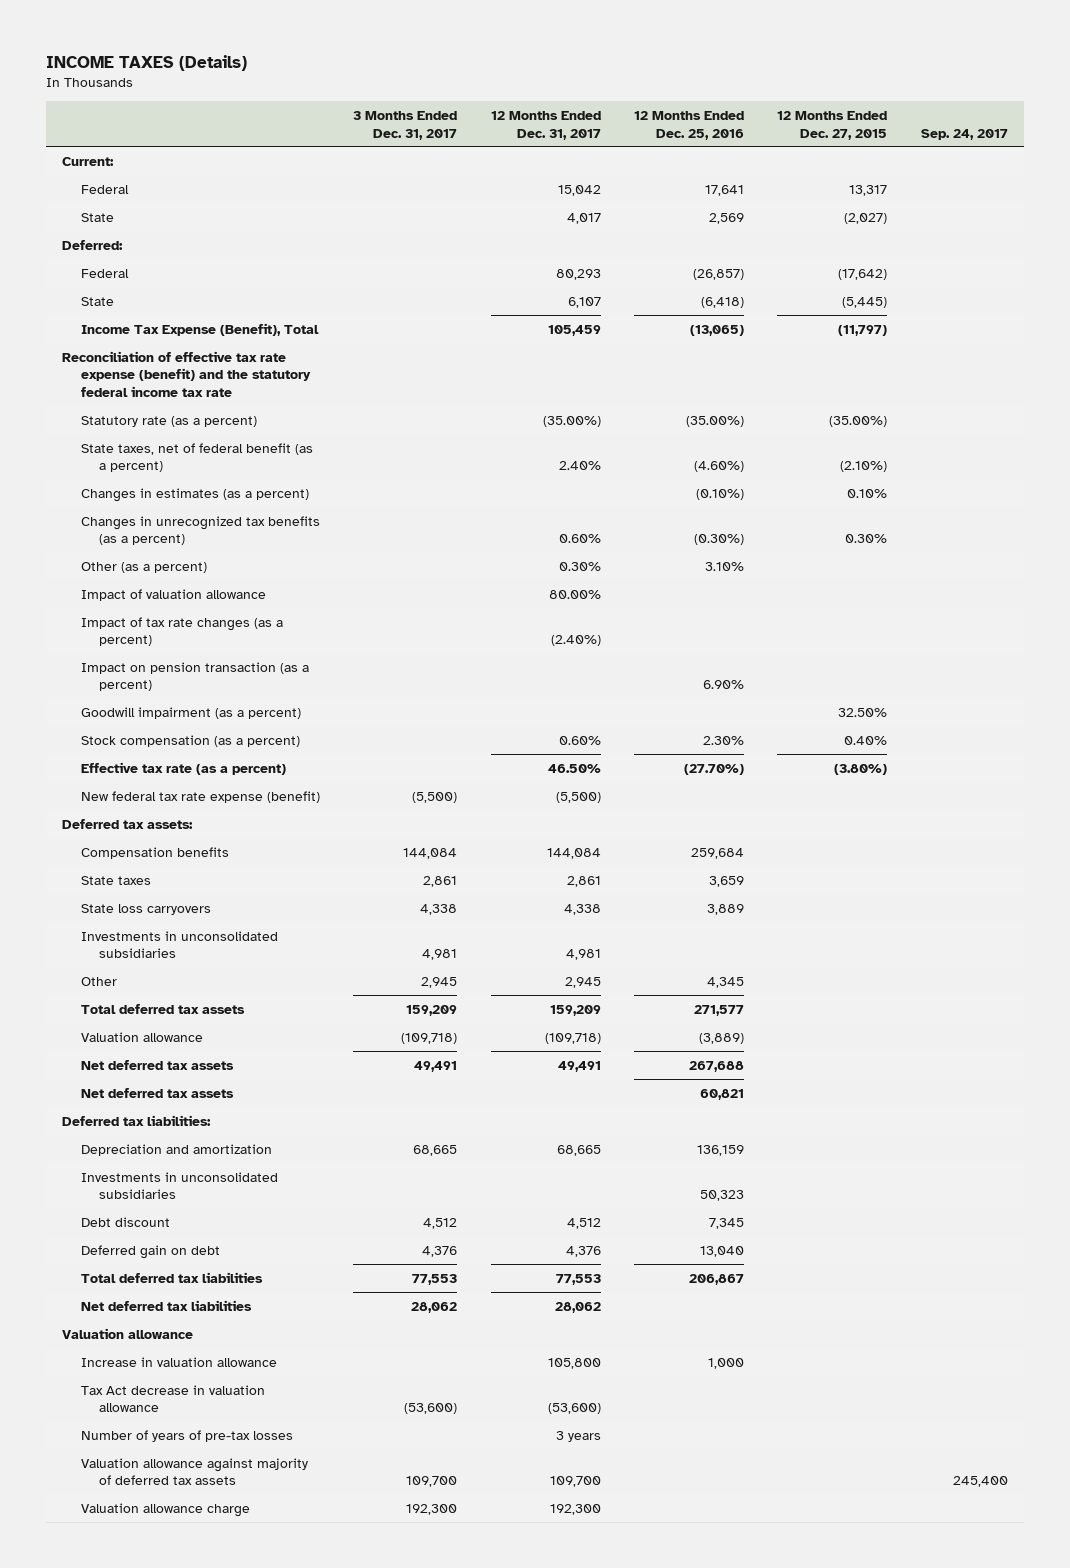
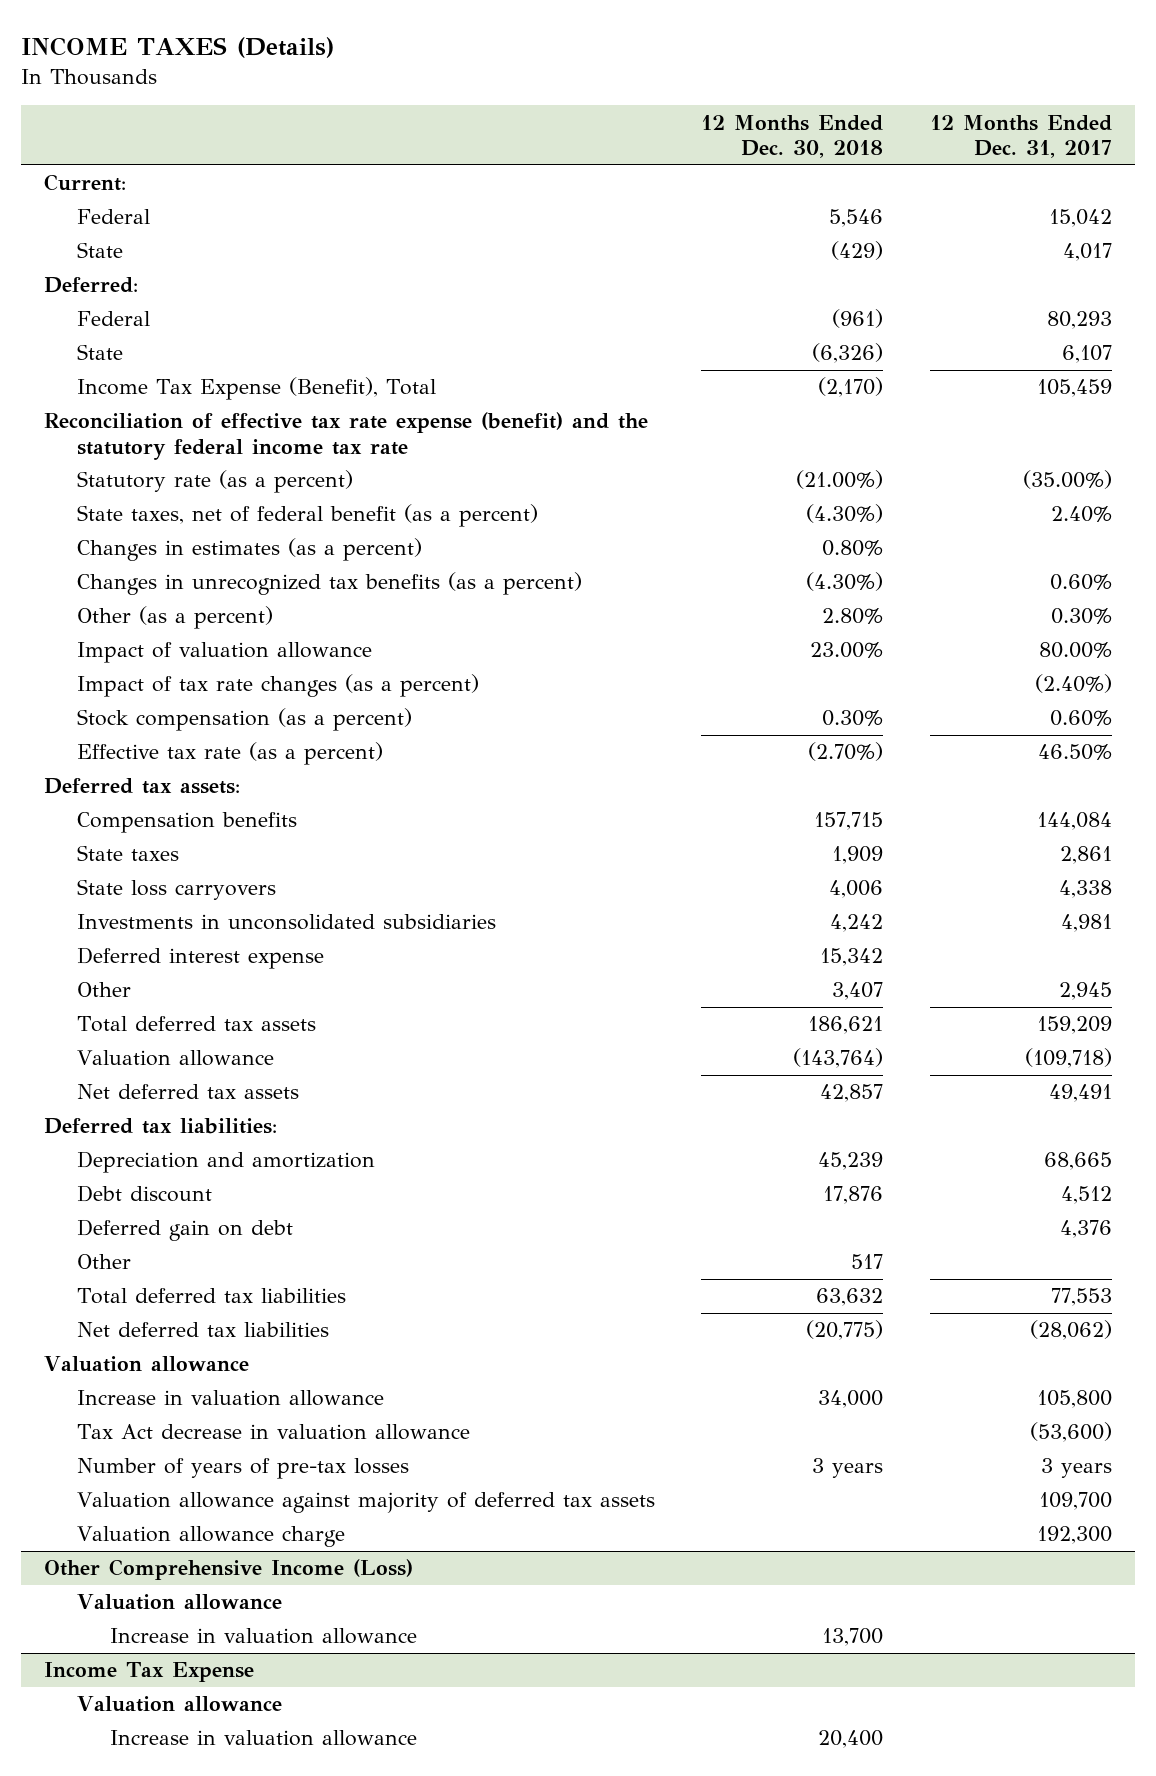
- | 3 Months Ended Dec. 31, 2017 | 12 Months Ended Dec. 31, 2017 | 12 Months Ended Dec. 25, 2016 | 12 Months Ended Dec. 27, 2015 | Sep. 24, 2017
+ | 12 Months Ended Dec. 30, 2018 | 12 Months Ended Dec. 31, 2017
- Impact on pension transaction (as a percent) | | | 6.90% | |
- Goodwill impairment (as a percent) | | | | 32.50% |
- New federal tax rate expense (benefit) | (5,500) | (5,500) | | |
+ Deferred interest expense | 15,342 |
- Net deferred tax assets | | | 60,821 | |
- Investments in unconsolidated subsidiaries | | | 50,323 | |
+ Other | 517 |
- Net deferred tax liabilities | 28,062 | 28,062 | | |
+ Net deferred tax liabilities | (20,775) | (28,062)
+ Other Comprehensive Income (Loss)
+ Valuation allowance
+ Increase in valuation allowance | 13,700 |
+ Income Tax Expense
+ Valuation allowance
+ Increase in valuation allowance | 20,400 |

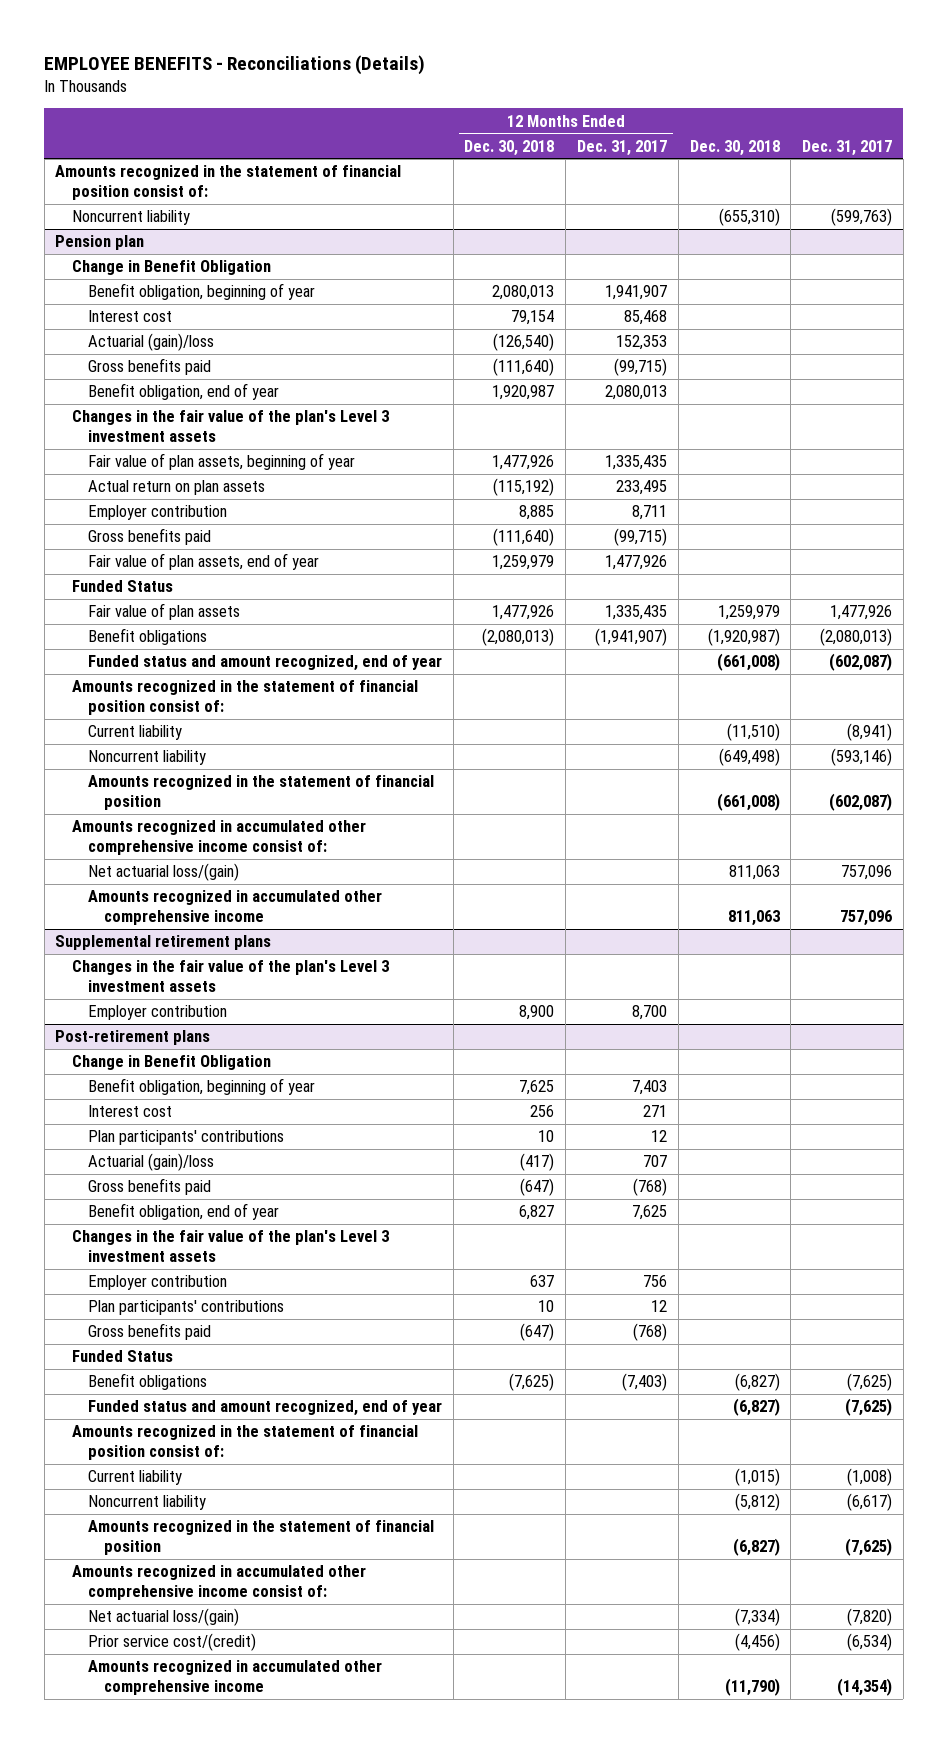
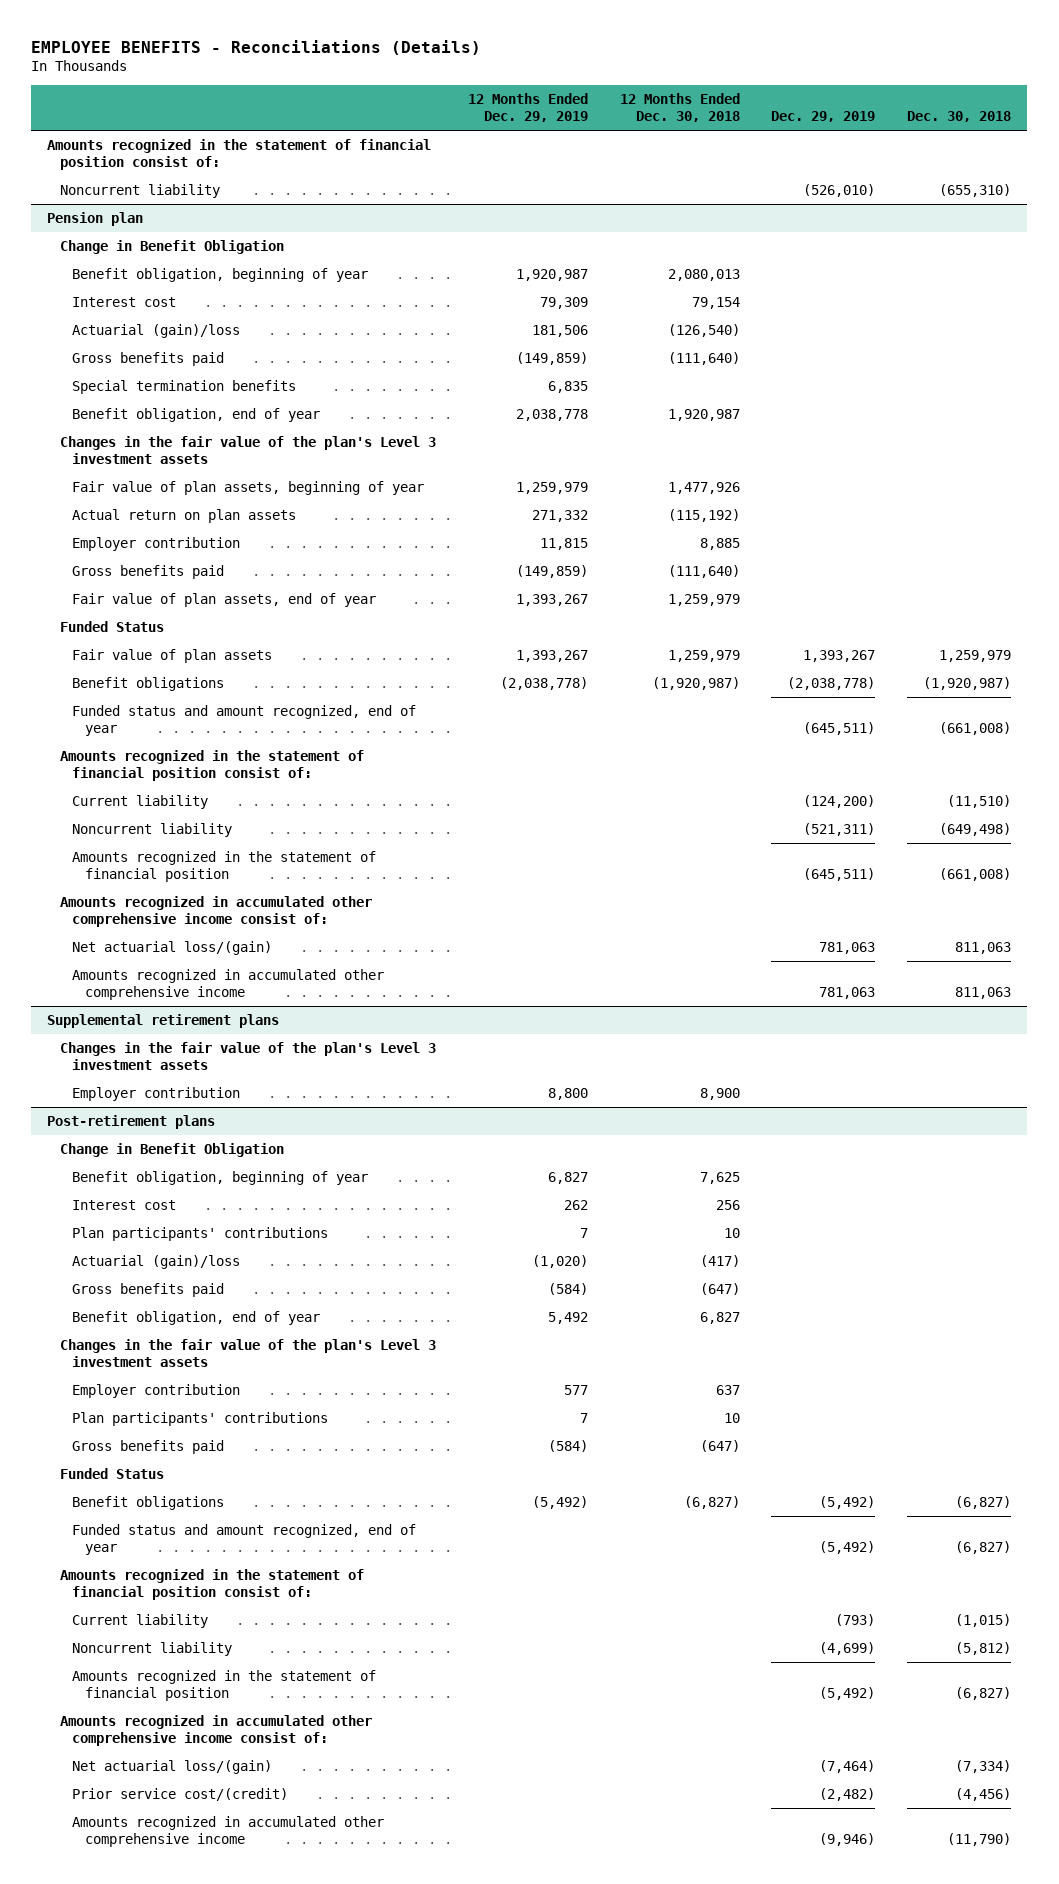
- | 12 Months Ended Dec. 30, 2018 | 12 Months Ended Dec. 31, 2017 | Dec. 30, 2018 | Dec. 31, 2017
+ | 12 Months Ended Dec. 29, 2019 | 12 Months Ended Dec. 30, 2018 | Dec. 29, 2019 | Dec. 30, 2018
@ Pension plan
+ Special termination benefits | 6,835 | | |
- Fair value of plan assets | 1,477,926 | 1,335,435 | 1,259,979 | 1,477,926
- Benefit obligations | (2,080,013) | (1,941,907) | (1,920,987) | (2,080,013)
+ Fair value of plan assets | 1,393,267 | 1,259,979 | 1,393,267 | 1,259,979
+ Benefit obligations | (2,038,778) | (1,920,987) | (2,038,778) | (1,920,987)
@ Post-retirement plans
- Benefit obligations | (7,625) | (7,403) | (6,827) | (7,625)
+ Benefit obligations | (5,492) | (6,827) | (5,492) | (6,827)

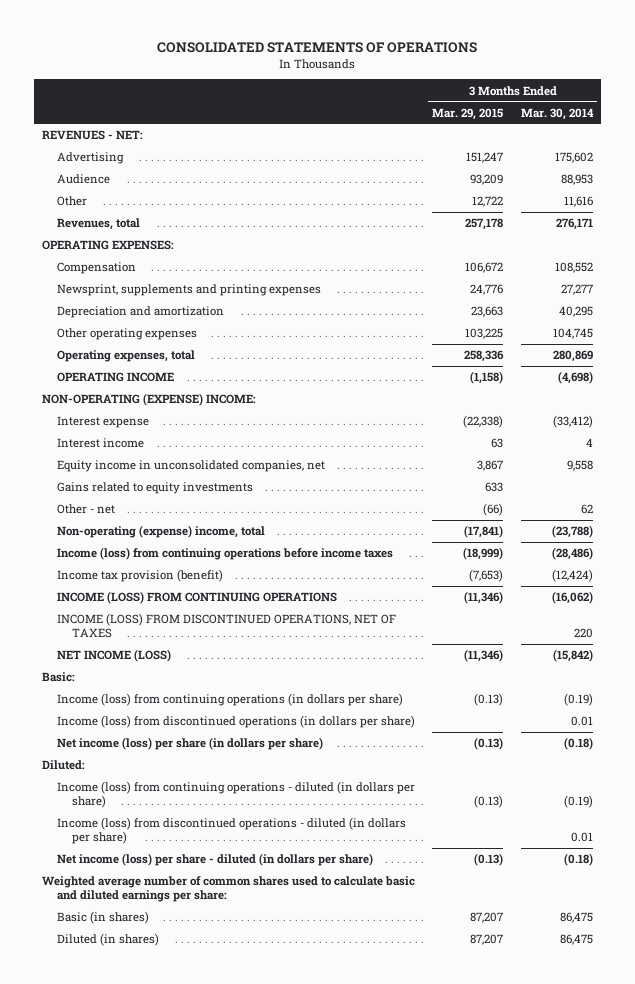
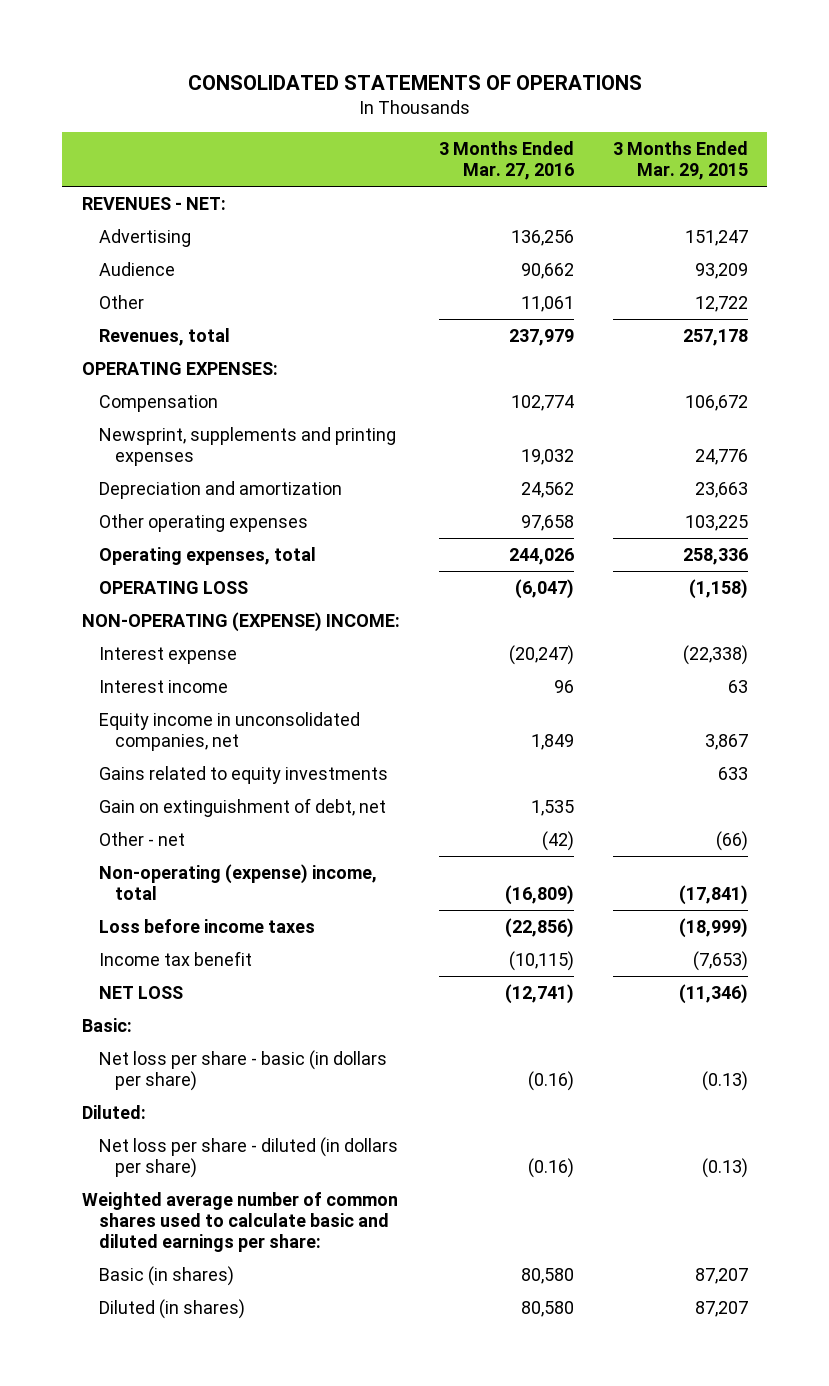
- | 3 Months Ended Mar. 29, 2015 | 3 Months Ended Mar. 30, 2014
+ | 3 Months Ended Mar. 27, 2016 | 3 Months Ended Mar. 29, 2015
- OPERATING INCOME | (1,158) | (4,698)
+ OPERATING LOSS | (6,047) | (1,158)
+ Gain on extinguishment of debt, net | 1,535 |
- Income (loss) from continuing operations before income taxes | (18,999) | (28,486)
- Income tax provision (benefit) | (7,653) | (12,424)
- INCOME (LOSS) FROM CONTINUING OPERATIONS | (11,346) | (16,062)
- INCOME (LOSS) FROM DISCONTINUED OPERATIONS, NET OF TAXES | | 220
- NET INCOME (LOSS) | (11,346) | (15,842)
+ Loss before income taxes | (22,856) | (18,999)
+ Income tax benefit | (10,115) | (7,653)
+ NET LOSS | (12,741) | (11,346)
- Income (loss) from continuing operations (in dollars per share) | (0.13) | (0.19)
- Income (loss) from discontinued operations (in dollars per share) | | 0.01
- Net income (loss) per share (in dollars per share) | (0.13) | (0.18)
+ Net loss per share - basic (in dollars per share) | (0.16) | (0.13)
- Income (loss) from continuing operations - diluted (in dollars per share) | (0.13) | (0.19)
- Income (loss) from discontinued operations - diluted (in dollars per share) | | 0.01
- Net income (loss) per share - diluted (in dollars per share) | (0.13) | (0.18)
+ Net loss per share - diluted (in dollars per share) | (0.16) | (0.13)

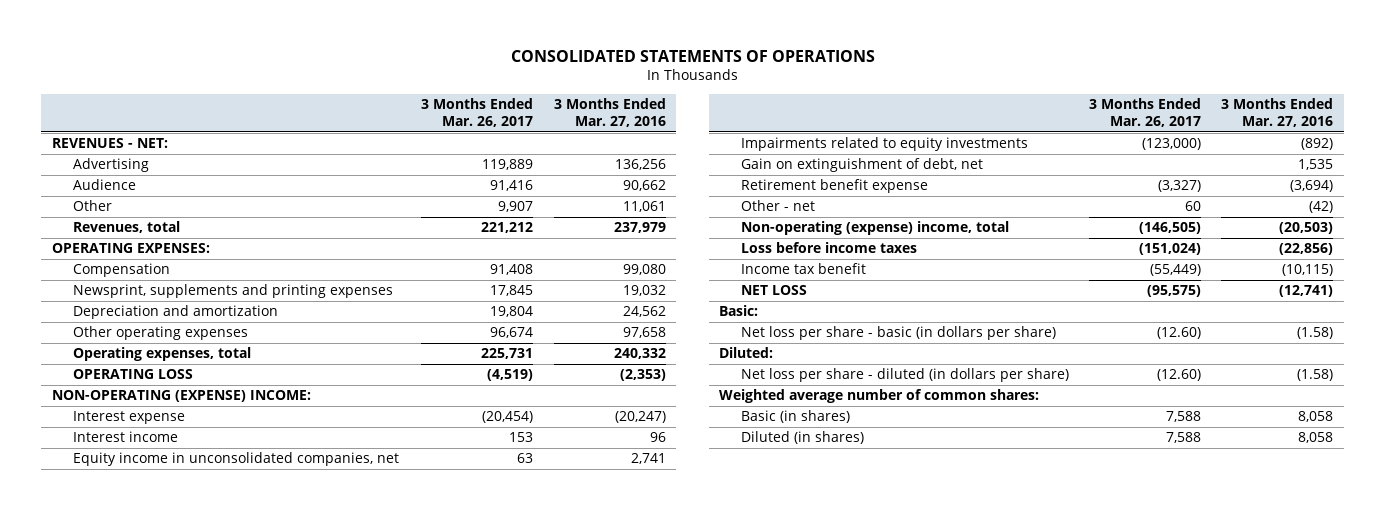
- | 3 Months Ended Mar. 27, 2016 | 3 Months Ended Mar. 29, 2015
+ | 3 Months Ended Mar. 26, 2017 | 3 Months Ended Mar. 27, 2016
- Compensation | 102,774 | 106,672
+ Compensation | 91,408 | 99,080
- Operating expenses, total | 244,026 | 258,336
- OPERATING LOSS | (6,047) | (1,158)
+ Operating expenses, total | 225,731 | 240,332
+ OPERATING LOSS | (4,519) | (2,353)
- Equity income in unconsolidated companies, net | 1,849 | 3,867
- Gains related to equity investments | | 633
+ Equity income in unconsolidated companies, net | 63 | 2,741
+ Impairments related to equity investments | (123,000) | (892)
+ Retirement benefit expense | (3,327) | (3,694)
- Non-operating (expense) income, total | (16,809) | (17,841)
+ Non-operating (expense) income, total | (146,505) | (20,503)
- Net loss per share - basic (in dollars per share) | (0.16) | (0.13)
+ Net loss per share - basic (in dollars per share) | (12.60) | (1.58)
- Net loss per share - diluted (in dollars per share) | (0.16) | (0.13)
- Weighted average number of common shares used to calculate basic and diluted earnings per share:
- Basic (in shares) | 80,580 | 87,207
- Diluted (in shares) | 80,580 | 87,207
+ Net loss per share - diluted (in dollars per share) | (12.60) | (1.58)
+ Weighted average number of common shares:
+ Basic (in shares) | 7,588 | 8,058
+ Diluted (in shares) | 7,588 | 8,058

